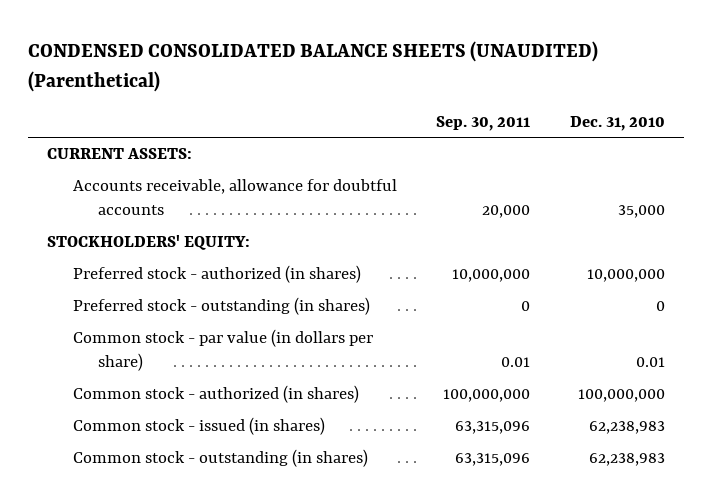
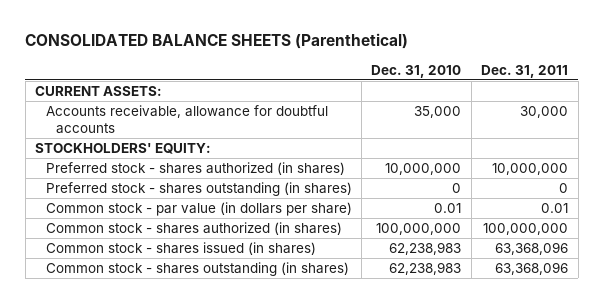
- CONDENSED CONSOLIDATED BALANCE SHEETS (UNAUDITED) (Parenthetical)
+ CONSOLIDATED BALANCE SHEETS (Parenthetical)
- | Sep. 30, 2011 | Dec. 31, 2010
+ | Dec. 31, 2010 | Dec. 31, 2011
- Preferred stock - authorized (in shares) | 10,000,000 | 10,000,000
- Preferred stock - outstanding (in shares) | 0 | 0
+ Preferred stock - shares authorized (in shares) | 10,000,000 | 10,000,000
+ Preferred stock - shares outstanding (in shares) | 0 | 0
- Common stock - authorized (in shares) | 100,000,000 | 100,000,000
- Common stock - issued (in shares) | 63,315,096 | 62,238,983
- Common stock - outstanding (in shares) | 63,315,096 | 62,238,983
+ Common stock - shares authorized (in shares) | 100,000,000 | 100,000,000
+ Common stock - shares issued (in shares) | 62,238,983 | 63,368,096
+ Common stock - shares outstanding (in shares) | 62,238,983 | 63,368,096

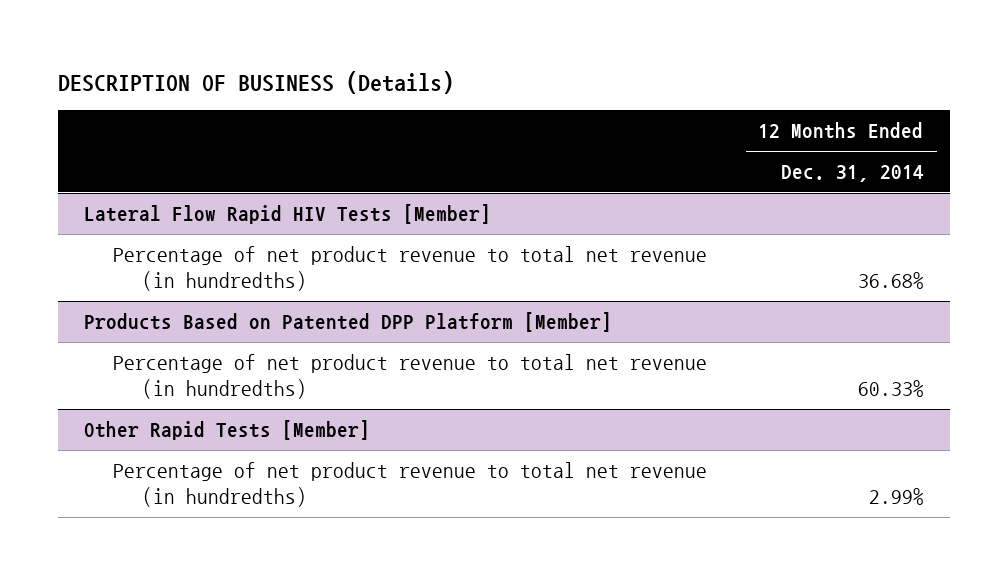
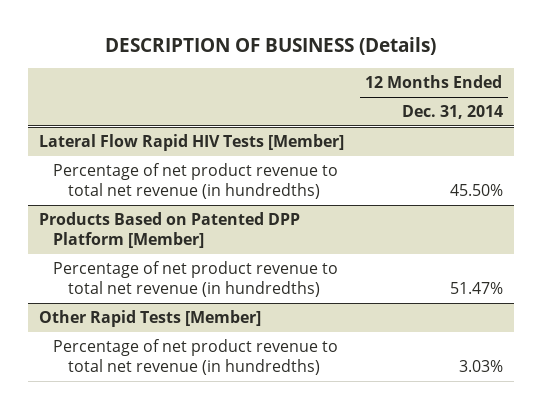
@ Lateral Flow Rapid HIV Tests [Member]
- Percentage of net product revenue to total net revenue (in hundredths) | 36.68%
+ Percentage of net product revenue to total net revenue (in hundredths) | 45.50%
@ Products Based on Patented DPP Platform [Member]
- Percentage of net product revenue to total net revenue (in hundredths) | 60.33%
+ Percentage of net product revenue to total net revenue (in hundredths) | 51.47%
@ Other Rapid Tests [Member]
- Percentage of net product revenue to total net revenue (in hundredths) | 2.99%
+ Percentage of net product revenue to total net revenue (in hundredths) | 3.03%

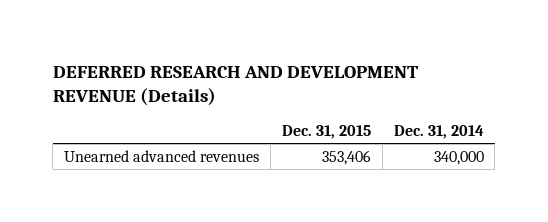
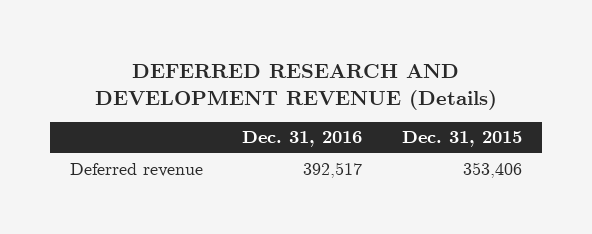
- | Dec. 31, 2015 | Dec. 31, 2014
+ | Dec. 31, 2016 | Dec. 31, 2015
- Unearned advanced revenues | 353,406 | 340,000
+ Deferred revenue | 392,517 | 353,406

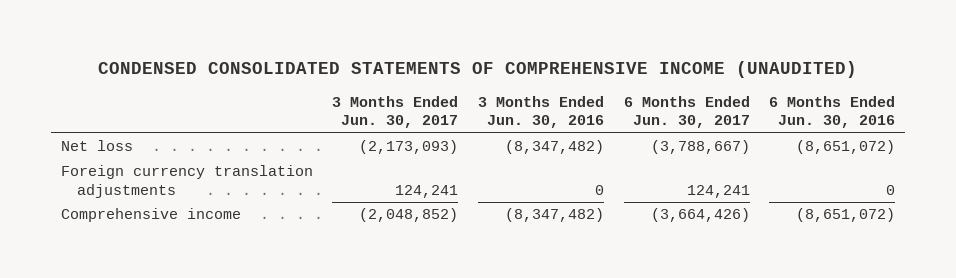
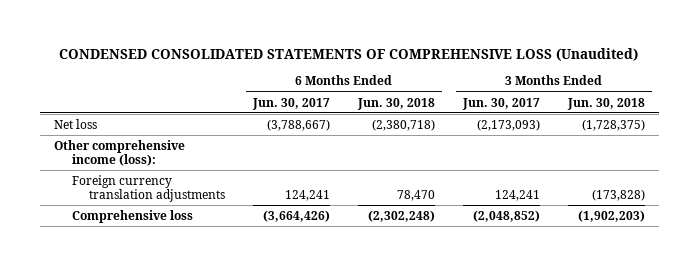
- CONDENSED CONSOLIDATED STATEMENTS OF COMPREHENSIVE INCOME (UNAUDITED)
+ CONDENSED CONSOLIDATED STATEMENTS OF COMPREHENSIVE LOSS (Unaudited)
- | 3 Months Ended Jun. 30, 2017 | 3 Months Ended Jun. 30, 2016 | 6 Months Ended Jun. 30, 2017 | 6 Months Ended Jun. 30, 2016
+ | 6 Months Ended Jun. 30, 2017 | 6 Months Ended Jun. 30, 2018 | 3 Months Ended Jun. 30, 2017 | 3 Months Ended Jun. 30, 2018
+ Other comprehensive income (loss):
- Comprehensive income | (2,048,852) | (8,347,482) | (3,664,426) | (8,651,072)
+ Comprehensive loss | (3,664,426) | (2,302,248) | (2,048,852) | (1,902,203)

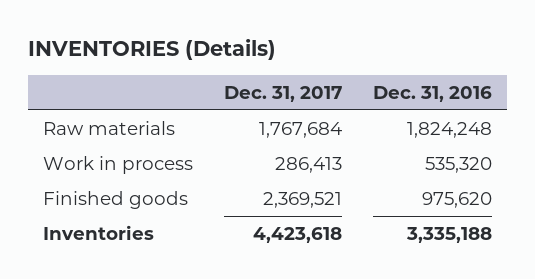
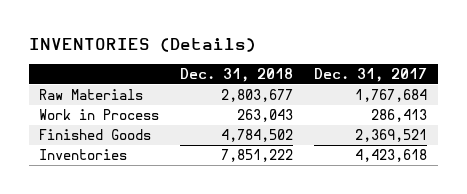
- | Dec. 31, 2017 | Dec. 31, 2016
+ | Dec. 31, 2018 | Dec. 31, 2017
- Raw materials | 1,767,684 | 1,824,248
- Work in process | 286,413 | 535,320
- Finished goods | 2,369,521 | 975,620
+ Raw Materials | 2,803,677 | 1,767,684
+ Work in Process | 263,043 | 286,413
+ Finished Goods | 4,784,502 | 2,369,521

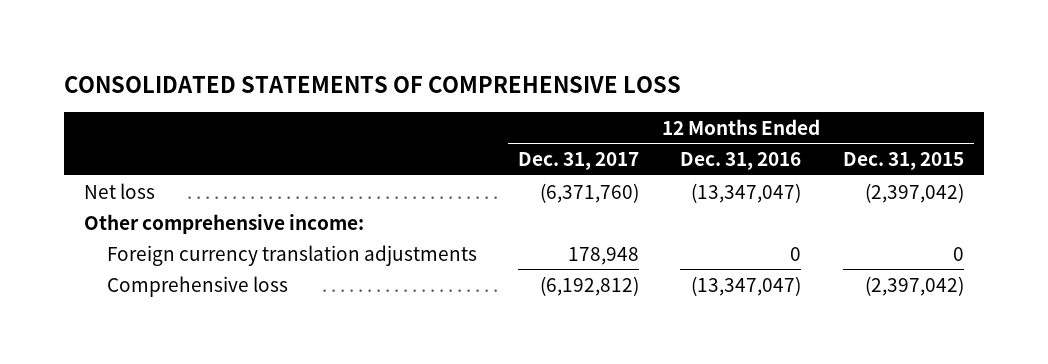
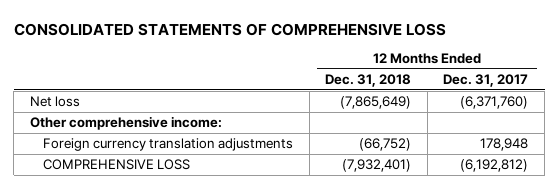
- | 12 Months Ended Dec. 31, 2017 | 12 Months Ended Dec. 31, 2016 | 12 Months Ended Dec. 31, 2015
+ | 12 Months Ended Dec. 31, 2018 | 12 Months Ended Dec. 31, 2017
- Comprehensive loss | (6,192,812) | (13,347,047) | (2,397,042)
+ COMPREHENSIVE LOSS | (7,932,401) | (6,192,812)

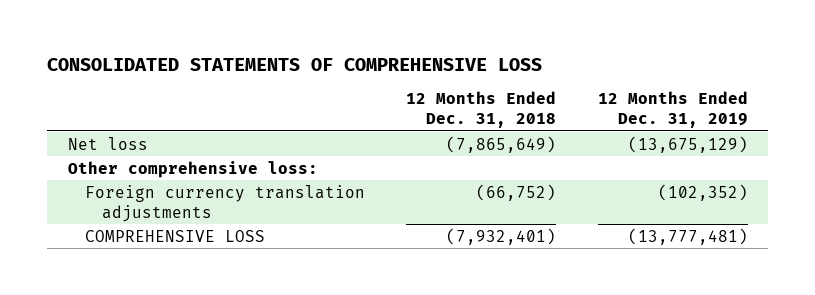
- | 12 Months Ended Dec. 31, 2018 | 12 Months Ended Dec. 31, 2017
+ | 12 Months Ended Dec. 31, 2018 | 12 Months Ended Dec. 31, 2019
- Other comprehensive income:
+ Other comprehensive loss:

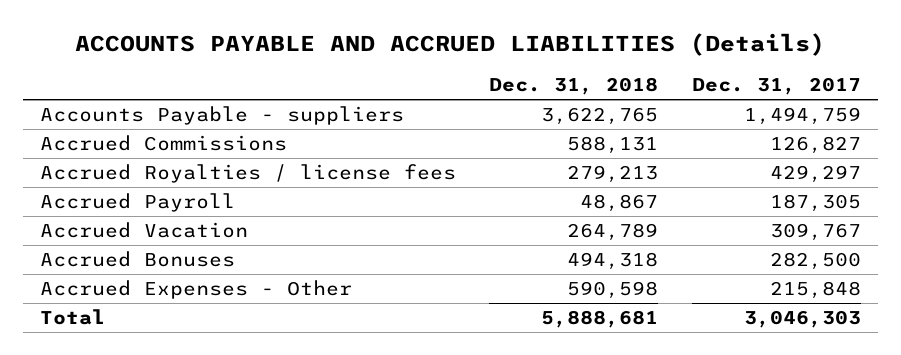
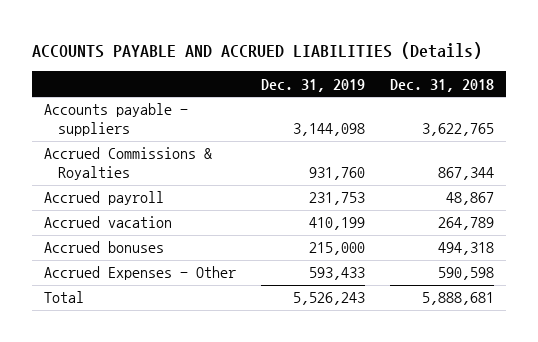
- | Dec. 31, 2018 | Dec. 31, 2017
+ | Dec. 31, 2019 | Dec. 31, 2018
- Accounts Payable - suppliers | 3,622,765 | 1,494,759
- Accrued Commissions | 588,131 | 126,827
- Accrued Royalties / license fees | 279,213 | 429,297
- Accrued Payroll | 48,867 | 187,305
- Accrued Vacation | 264,789 | 309,767
- Accrued Bonuses | 494,318 | 282,500
+ Accounts payable - suppliers | 3,144,098 | 3,622,765
+ Accrued Commissions & Royalties | 931,760 | 867,344
+ Accrued payroll | 231,753 | 48,867
+ Accrued vacation | 410,199 | 264,789
+ Accrued bonuses | 215,000 | 494,318

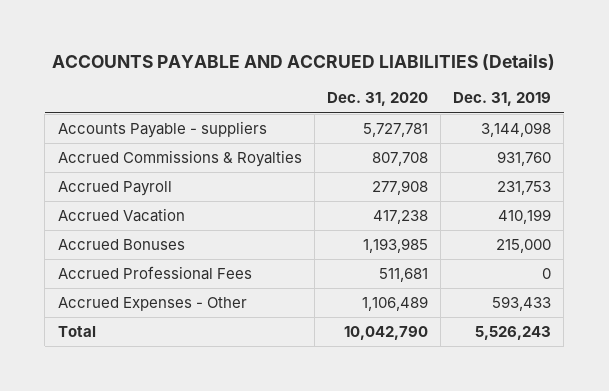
- | Dec. 31, 2019 | Dec. 31, 2018
+ | Dec. 31, 2020 | Dec. 31, 2019
- Accounts payable - suppliers | 3,144,098 | 3,622,765
+ Accounts Payable - suppliers | 5,727,781 | 3,144,098
- Accrued payroll | 231,753 | 48,867
- Accrued vacation | 410,199 | 264,789
- Accrued bonuses | 215,000 | 494,318
+ Accrued Payroll | 277,908 | 231,753
+ Accrued Vacation | 417,238 | 410,199
+ Accrued Bonuses | 1,193,985 | 215,000
+ Accrued Professional Fees | 511,681 | 0

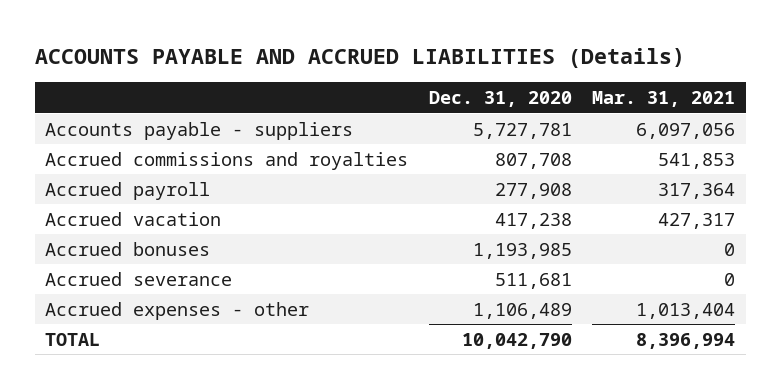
- | Dec. 31, 2020 | Dec. 31, 2019
+ | Dec. 31, 2020 | Mar. 31, 2021
- Accounts Payable - suppliers | 5,727,781 | 3,144,098
- Accrued Commissions & Royalties | 807,708 | 931,760
- Accrued Payroll | 277,908 | 231,753
- Accrued Vacation | 417,238 | 410,199
- Accrued Bonuses | 1,193,985 | 215,000
- Accrued Professional Fees | 511,681 | 0
- Accrued Expenses - Other | 1,106,489 | 593,433
- Total | 10,042,790 | 5,526,243
+ Accounts payable - suppliers | 5,727,781 | 6,097,056
+ Accrued commissions and royalties | 807,708 | 541,853
+ Accrued payroll | 277,908 | 317,364
+ Accrued vacation | 417,238 | 427,317
+ Accrued bonuses | 1,193,985 | 0
+ Accrued severance | 511,681 | 0
+ Accrued expenses - other | 1,106,489 | 1,013,404
+ TOTAL | 10,042,790 | 8,396,994

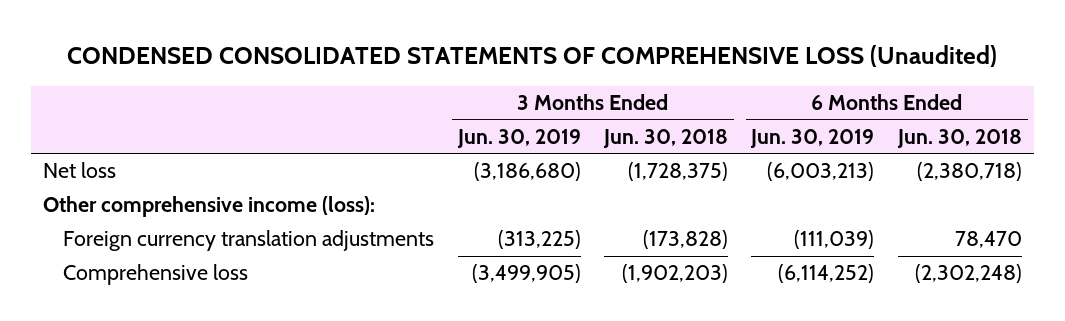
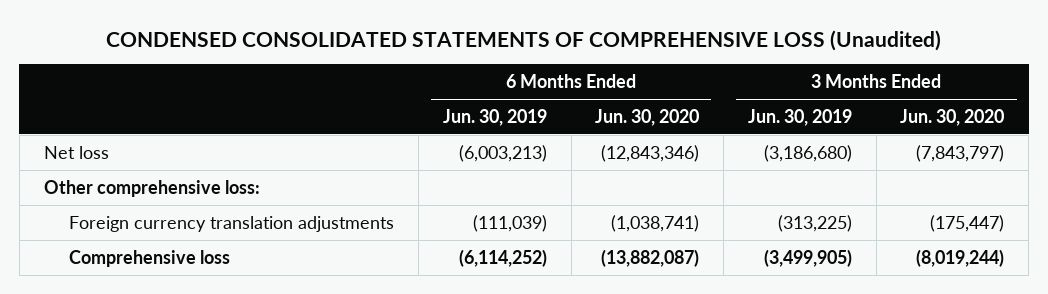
- | 3 Months Ended Jun. 30, 2019 | 3 Months Ended Jun. 30, 2018 | 6 Months Ended Jun. 30, 2019 | 6 Months Ended Jun. 30, 2018
+ | 6 Months Ended Jun. 30, 2019 | 6 Months Ended Jun. 30, 2020 | 3 Months Ended Jun. 30, 2019 | 3 Months Ended Jun. 30, 2020
- Other comprehensive income (loss):
+ Other comprehensive loss:

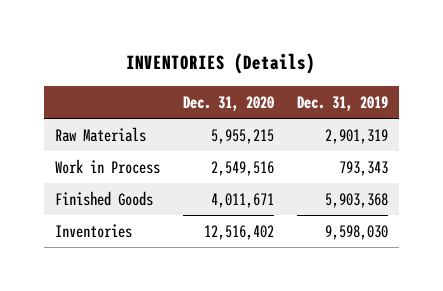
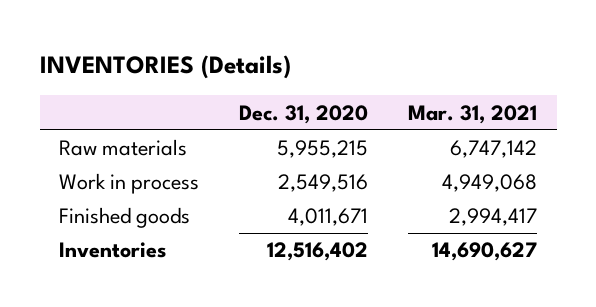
- | Dec. 31, 2020 | Dec. 31, 2019
+ | Dec. 31, 2020 | Mar. 31, 2021
- Raw Materials | 5,955,215 | 2,901,319
- Work in Process | 2,549,516 | 793,343
- Finished Goods | 4,011,671 | 5,903,368
+ Raw materials | 5,955,215 | 6,747,142
+ Work in process | 2,549,516 | 4,949,068
+ Finished goods | 4,011,671 | 2,994,417

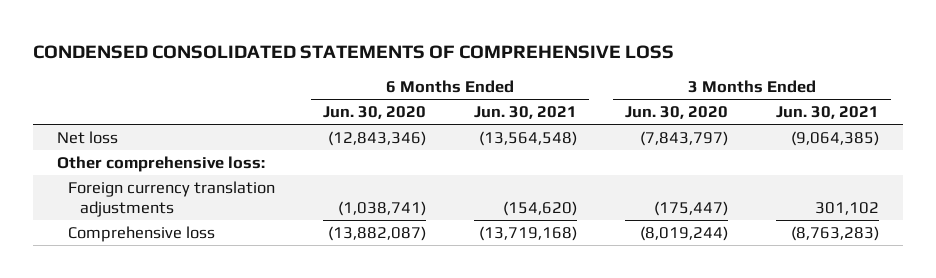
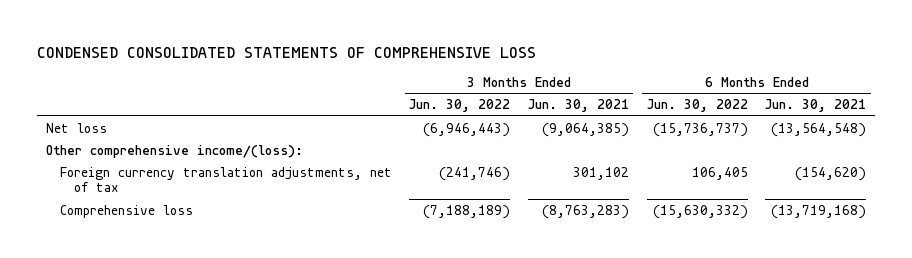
- | 6 Months Ended Jun. 30, 2020 | 6 Months Ended Jun. 30, 2021 | 3 Months Ended Jun. 30, 2020 | 3 Months Ended Jun. 30, 2021
+ | 3 Months Ended Jun. 30, 2022 | 3 Months Ended Jun. 30, 2021 | 6 Months Ended Jun. 30, 2022 | 6 Months Ended Jun. 30, 2021
- Other comprehensive loss:
- Foreign currency translation adjustments | (1,038,741) | (154,620) | (175,447) | 301,102
+ Other comprehensive income/(loss):
+ Foreign currency translation adjustments, net of tax | (241,746) | 301,102 | 106,405 | (154,620)

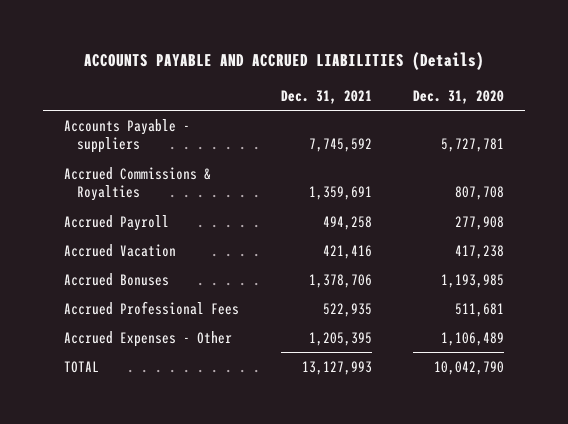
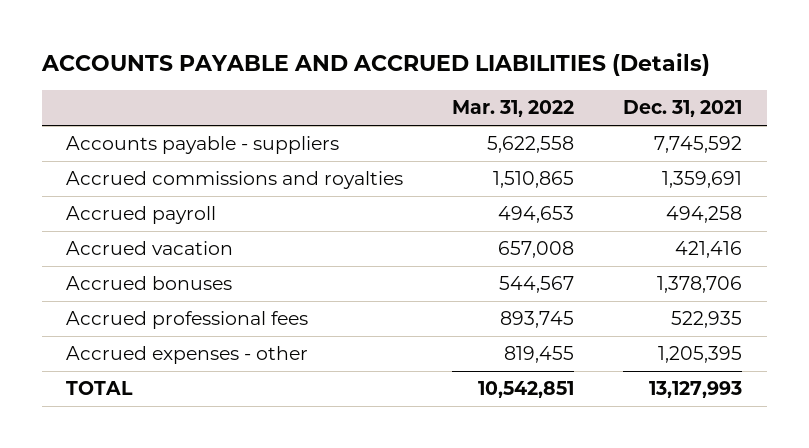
- | Dec. 31, 2021 | Dec. 31, 2020
+ | Mar. 31, 2022 | Dec. 31, 2021
- Accounts Payable - suppliers | 7,745,592 | 5,727,781
- Accrued Commissions & Royalties | 1,359,691 | 807,708
- Accrued Payroll | 494,258 | 277,908
- Accrued Vacation | 421,416 | 417,238
- Accrued Bonuses | 1,378,706 | 1,193,985
- Accrued Professional Fees | 522,935 | 511,681
- Accrued Expenses - Other | 1,205,395 | 1,106,489
+ Accounts payable - suppliers | 5,622,558 | 7,745,592
+ Accrued commissions and royalties | 1,510,865 | 1,359,691
+ Accrued payroll | 494,653 | 494,258
+ Accrued vacation | 657,008 | 421,416
+ Accrued bonuses | 544,567 | 1,378,706
+ Accrued professional fees | 893,745 | 522,935
+ Accrued expenses - other | 819,455 | 1,205,395

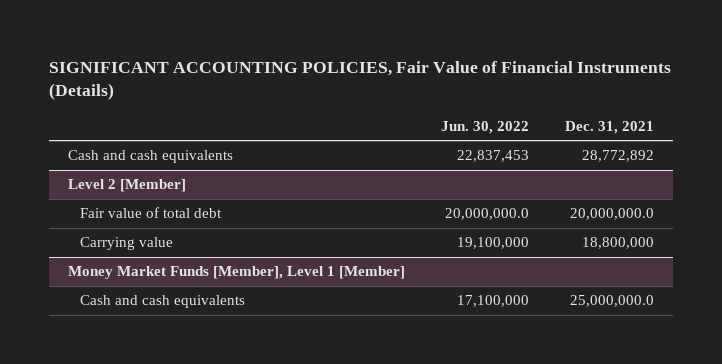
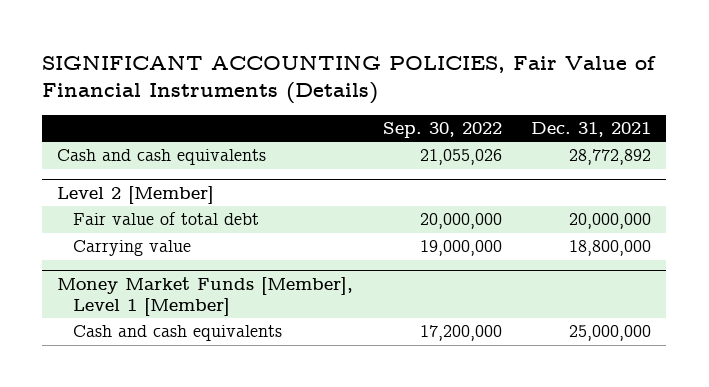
- | Jun. 30, 2022 | Dec. 31, 2021
+ | Sep. 30, 2022 | Dec. 31, 2021
@ Level 2 [Member]
- Fair value of total debt | 20,000,000.0 | 20,000,000.0
+ Fair value of total debt | 20,000,000 | 20,000,000
@ Money Market Funds [Member], Level 1 [Member]
- Cash and cash equivalents | 17,100,000 | 25,000,000.0
+ Cash and cash equivalents | 17,200,000 | 25,000,000

